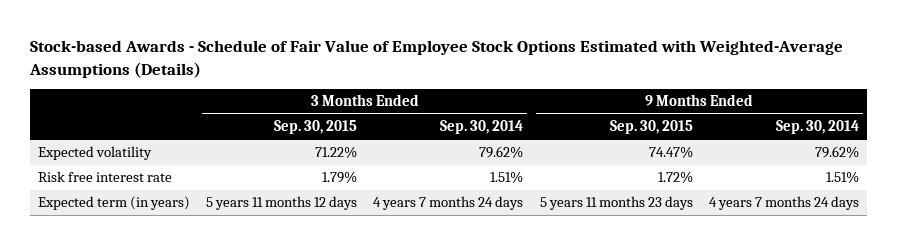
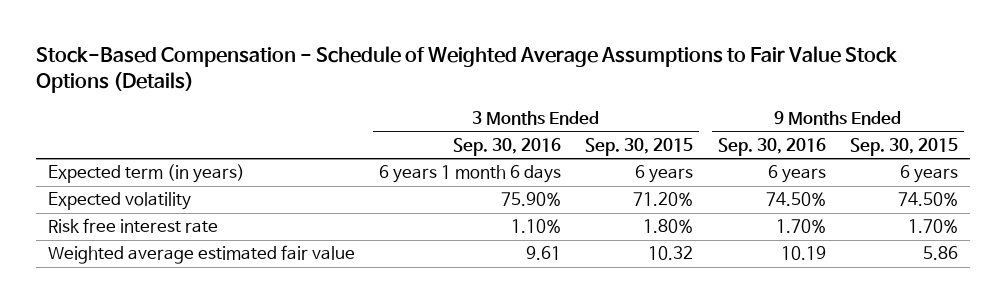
- Stock-based Awards - Schedule of Fair Value of Employee Stock Options Estimated with Weighted-Average Assumptions (Details)
+ Stock-Based Compensation - Schedule of Weighted Average Assumptions to Fair Value Stock Options (Details)
- | 3 Months Ended Sep. 30, 2015 | 3 Months Ended Sep. 30, 2014 | 9 Months Ended Sep. 30, 2015 | 9 Months Ended Sep. 30, 2014
+ | 3 Months Ended Sep. 30, 2016 | 3 Months Ended Sep. 30, 2015 | 9 Months Ended Sep. 30, 2016 | 9 Months Ended Sep. 30, 2015
- Expected volatility | 71.22% | 79.62% | 74.47% | 79.62%
- Risk free interest rate | 1.79% | 1.51% | 1.72% | 1.51%
- Expected term (in years) | 5 years 11 months 12 days | 4 years 7 months 24 days | 5 years 11 months 23 days | 4 years 7 months 24 days
+ Expected term (in years) | 6 years 1 month 6 days | 6 years | 6 years | 6 years
+ Expected volatility | 75.90% | 71.20% | 74.50% | 74.50%
+ Risk free interest rate | 1.10% | 1.80% | 1.70% | 1.70%
+ Weighted average estimated fair value | 9.61 | 10.32 | 10.19 | 5.86

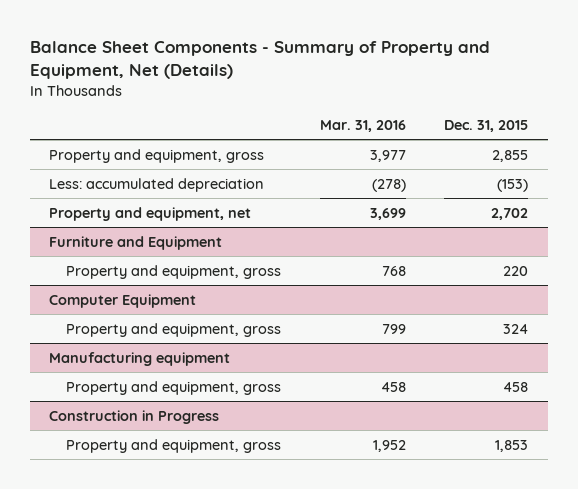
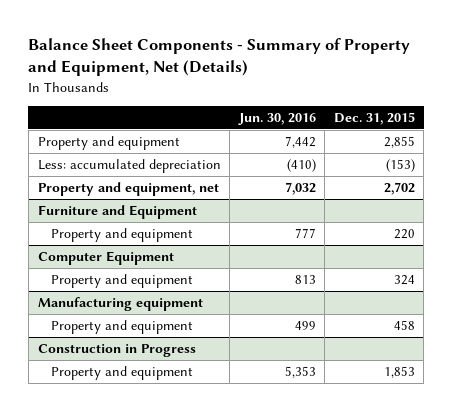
- | Mar. 31, 2016 | Dec. 31, 2015
+ | Jun. 30, 2016 | Dec. 31, 2015
- Property and equipment, gross | 3,977 | 2,855
+ Property and equipment | 7,442 | 2,855
@ Furniture and Equipment
- Property and equipment, gross | 768 | 220
+ Property and equipment | 777 | 220
@ Computer Equipment
- Property and equipment, gross | 799 | 324
+ Property and equipment | 813 | 324
@ Manufacturing equipment
- Property and equipment, gross | 458 | 458
+ Property and equipment | 499 | 458
@ Construction in Progress
- Property and equipment, gross | 1,952 | 1,853
+ Property and equipment | 5,353 | 1,853

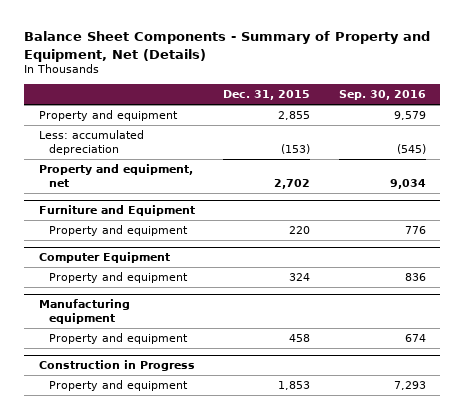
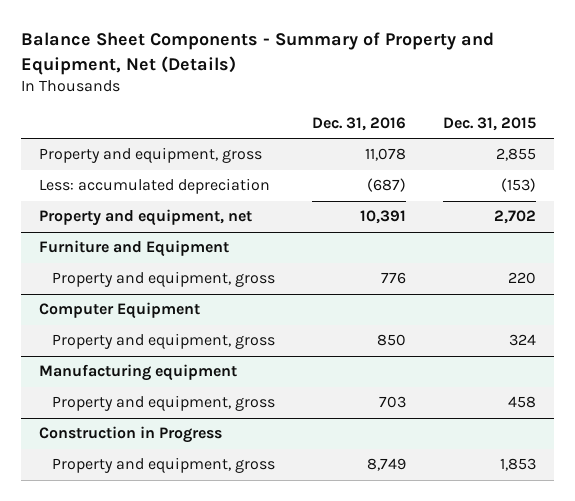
- | Dec. 31, 2015 | Sep. 30, 2016
+ | Dec. 31, 2016 | Dec. 31, 2015
- Property and equipment | 2,855 | 9,579
+ Property and equipment, gross | 11,078 | 2,855
@ Furniture and Equipment
- Property and equipment | 220 | 776
+ Property and equipment, gross | 776 | 220
@ Computer Equipment
- Property and equipment | 324 | 836
+ Property and equipment, gross | 850 | 324
@ Manufacturing equipment
- Property and equipment | 458 | 674
+ Property and equipment, gross | 703 | 458
@ Construction in Progress
- Property and equipment | 1,853 | 7,293
+ Property and equipment, gross | 8,749 | 1,853

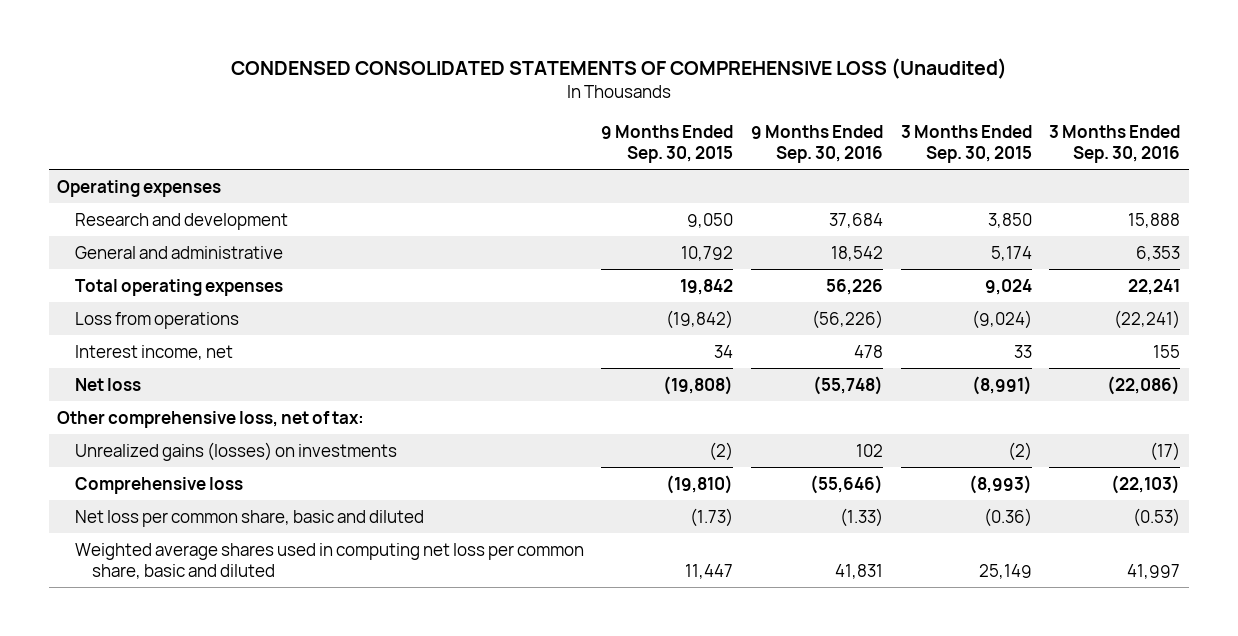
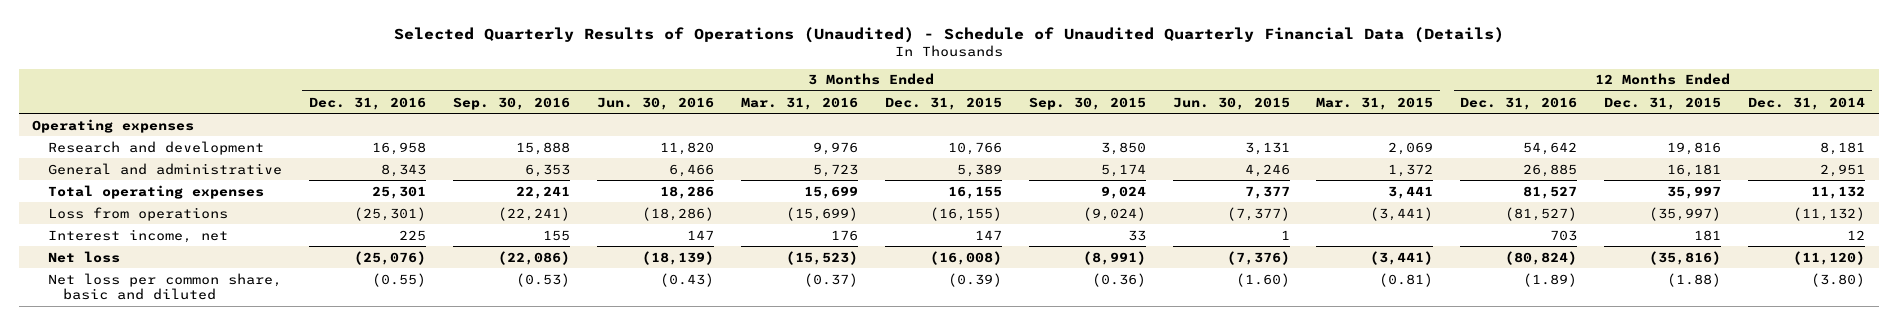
- CONDENSED CONSOLIDATED STATEMENTS OF COMPREHENSIVE LOSS (Unaudited)
+ Selected Quarterly Results of Operations (Unaudited) - Schedule of Unaudited Quarterly Financial Data (Details)
- | 9 Months Ended Sep. 30, 2015 | 9 Months Ended Sep. 30, 2016 | 3 Months Ended Sep. 30, 2015 | 3 Months Ended Sep. 30, 2016
+ | 3 Months Ended Dec. 31, 2016 | 3 Months Ended Sep. 30, 2016 | 3 Months Ended Jun. 30, 2016 | 3 Months Ended Mar. 31, 2016 | 3 Months Ended Dec. 31, 2015 | 3 Months Ended Sep. 30, 2015 | 3 Months Ended Jun. 30, 2015 | 3 Months Ended Mar. 31, 2015 | 12 Months Ended Dec. 31, 2016 | 12 Months Ended Dec. 31, 2015 | 12 Months Ended Dec. 31, 2014
- Other comprehensive loss, net of tax:
- Unrealized gains (losses) on investments | (2) | 102 | (2) | (17)
- Comprehensive loss | (19,810) | (55,646) | (8,993) | (22,103)
- Weighted average shares used in computing net loss per common share, basic and diluted | 11,447 | 41,831 | 25,149 | 41,997

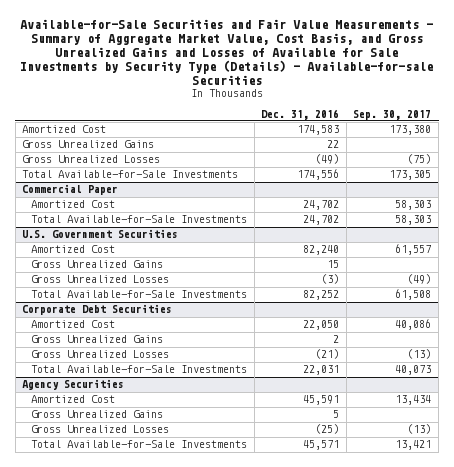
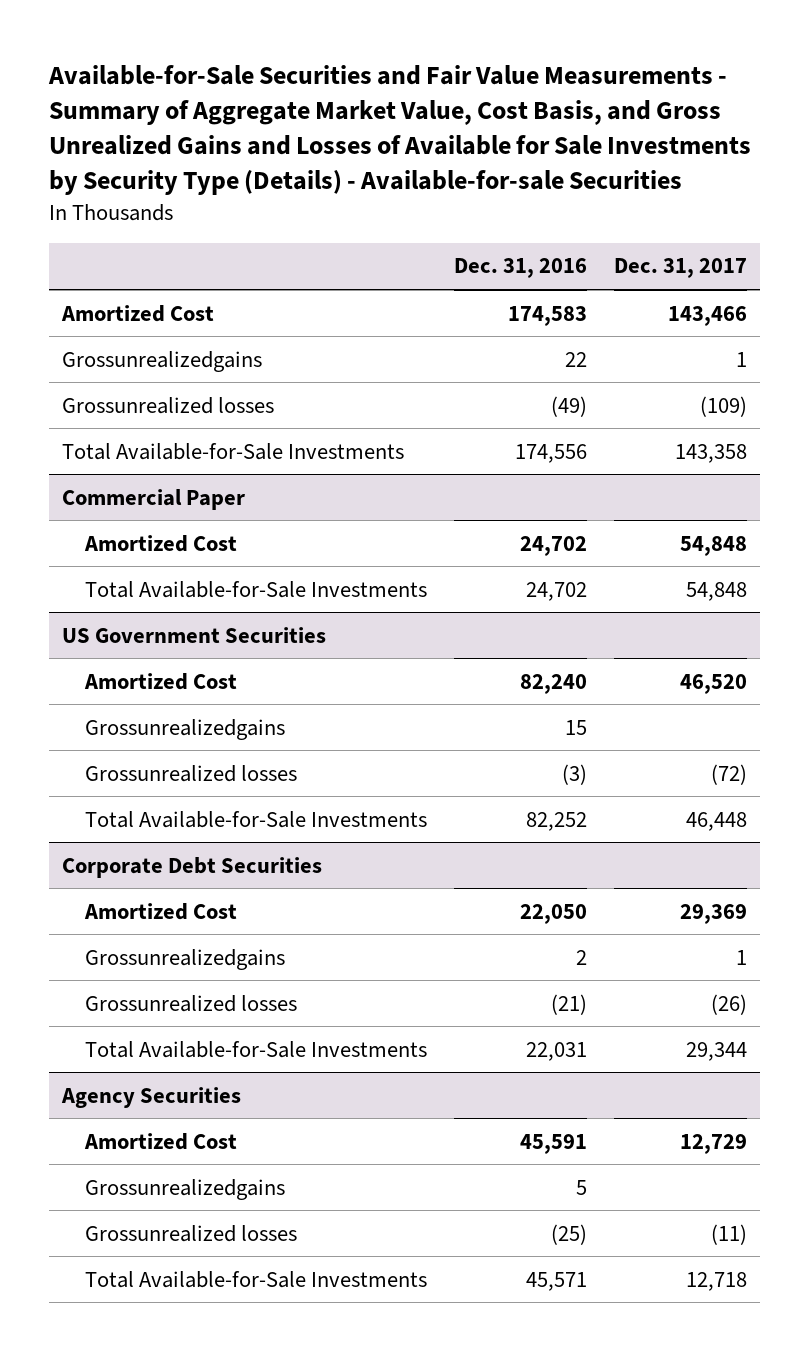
- | Dec. 31, 2016 | Sep. 30, 2017
+ | Dec. 31, 2016 | Dec. 31, 2017
- Gross Unrealized Gains | 22 |
- Gross Unrealized Losses | (49) | (75)
+ Grossunrealizedgains | 22 | 1
+ Grossunrealized losses | (49) | (109)
- U.S. Government Securities
+ US Government Securities
- Gross Unrealized Gains | 15 |
- Gross Unrealized Losses | (3) | (49)
+ Grossunrealizedgains | 15 |
+ Grossunrealized losses | (3) | (72)
@ Corporate Debt Securities
- Gross Unrealized Gains | 2 |
- Gross Unrealized Losses | (21) | (13)
+ Grossunrealizedgains | 2 | 1
+ Grossunrealized losses | (21) | (26)
@ Agency Securities
- Gross Unrealized Gains | 5 |
- Gross Unrealized Losses | (25) | (13)
+ Grossunrealizedgains | 5 |
+ Grossunrealized losses | (25) | (11)

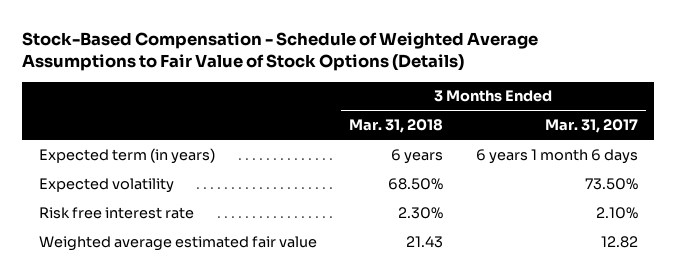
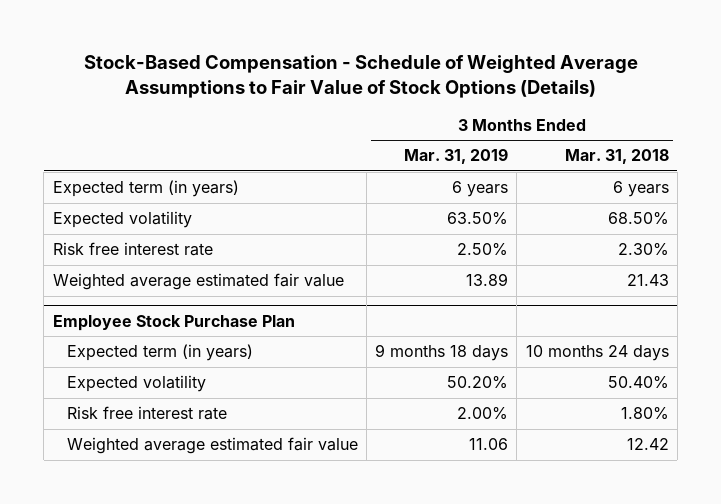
- | 3 Months Ended Mar. 31, 2018 | 3 Months Ended Mar. 31, 2017
+ | 3 Months Ended Mar. 31, 2019 | 3 Months Ended Mar. 31, 2018
+ Employee Stock Purchase Plan
+ Expected term (in years) | 9 months 18 days | 10 months 24 days
+ Expected volatility | 50.20% | 50.40%
+ Risk free interest rate | 2.00% | 1.80%
+ Weighted average estimated fair value | 11.06 | 12.42

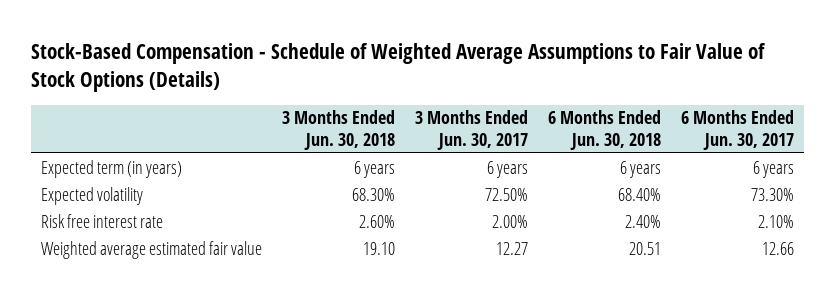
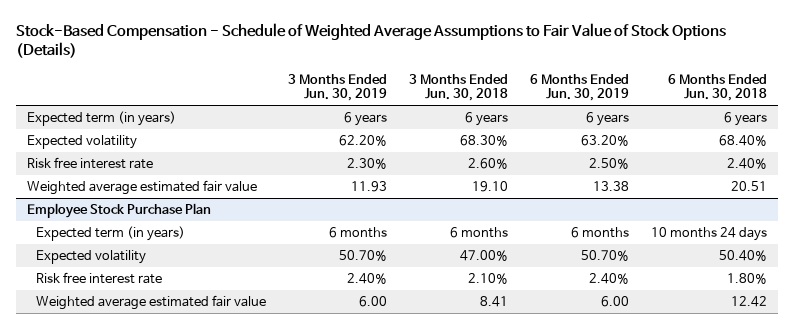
- | 3 Months Ended Jun. 30, 2018 | 3 Months Ended Jun. 30, 2017 | 6 Months Ended Jun. 30, 2018 | 6 Months Ended Jun. 30, 2017
+ | 3 Months Ended Jun. 30, 2019 | 3 Months Ended Jun. 30, 2018 | 6 Months Ended Jun. 30, 2019 | 6 Months Ended Jun. 30, 2018
+ Employee Stock Purchase Plan
+ Expected term (in years) | 6 months | 6 months | 6 months | 10 months 24 days
+ Expected volatility | 50.70% | 47.00% | 50.70% | 50.40%
+ Risk free interest rate | 2.40% | 2.10% | 2.40% | 1.80%
+ Weighted average estimated fair value | 6.00 | 8.41 | 6.00 | 12.42

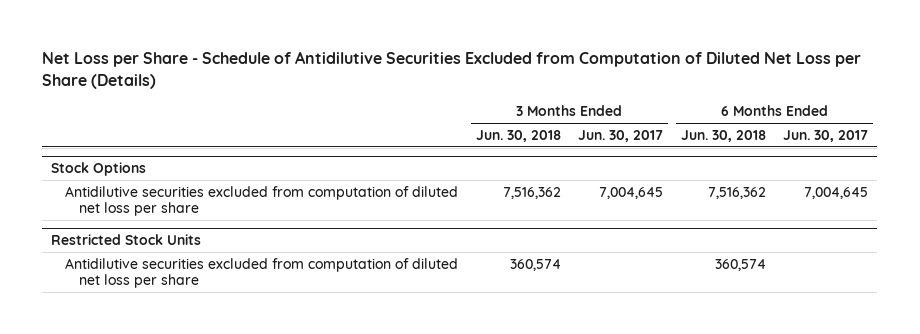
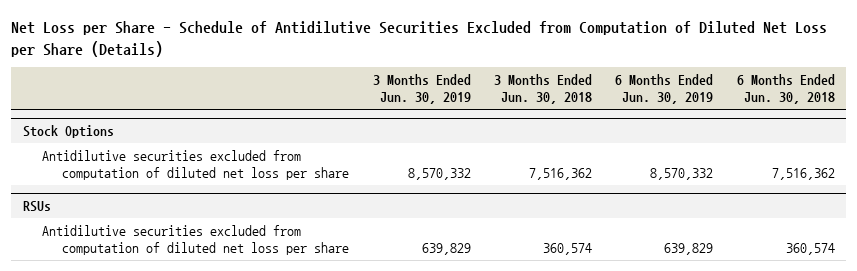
- | 3 Months Ended Jun. 30, 2018 | 3 Months Ended Jun. 30, 2017 | 6 Months Ended Jun. 30, 2018 | 6 Months Ended Jun. 30, 2017
+ | 3 Months Ended Jun. 30, 2019 | 3 Months Ended Jun. 30, 2018 | 6 Months Ended Jun. 30, 2019 | 6 Months Ended Jun. 30, 2018
- Restricted Stock Units
+ RSUs

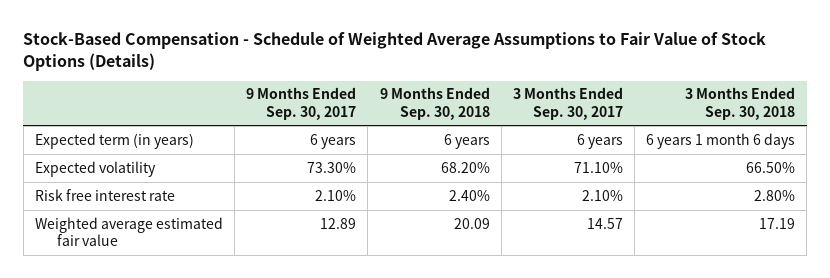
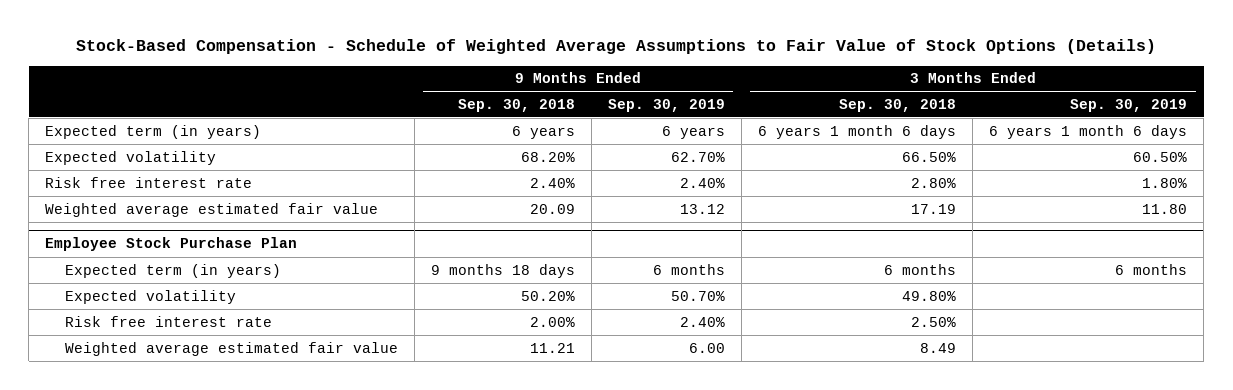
- | 9 Months Ended Sep. 30, 2017 | 9 Months Ended Sep. 30, 2018 | 3 Months Ended Sep. 30, 2017 | 3 Months Ended Sep. 30, 2018
+ | 9 Months Ended Sep. 30, 2018 | 9 Months Ended Sep. 30, 2019 | 3 Months Ended Sep. 30, 2018 | 3 Months Ended Sep. 30, 2019
+ Employee Stock Purchase Plan
+ Expected term (in years) | 9 months 18 days | 6 months | 6 months | 6 months
+ Expected volatility | 50.20% | 50.70% | 49.80% |
+ Risk free interest rate | 2.00% | 2.40% | 2.50% |
+ Weighted average estimated fair value | 11.21 | 6.00 | 8.49 |

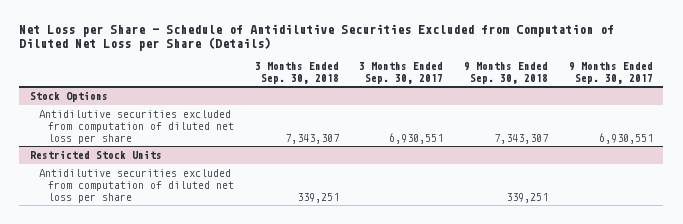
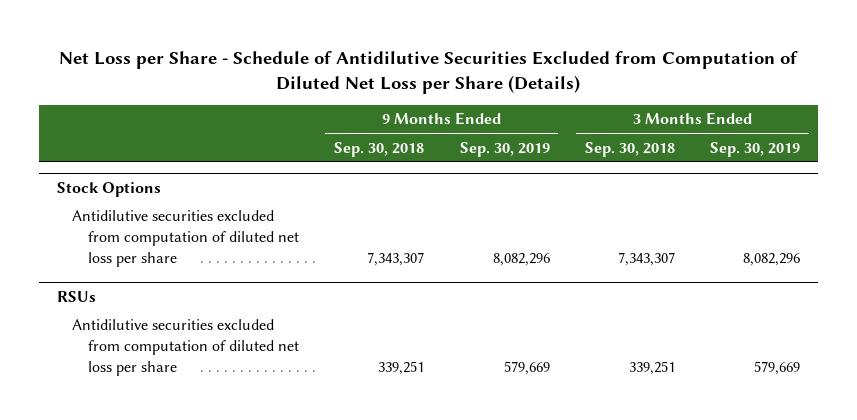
- | 3 Months Ended Sep. 30, 2018 | 3 Months Ended Sep. 30, 2017 | 9 Months Ended Sep. 30, 2018 | 9 Months Ended Sep. 30, 2017
+ | 9 Months Ended Sep. 30, 2018 | 9 Months Ended Sep. 30, 2019 | 3 Months Ended Sep. 30, 2018 | 3 Months Ended Sep. 30, 2019
- Restricted Stock Units
+ RSUs

